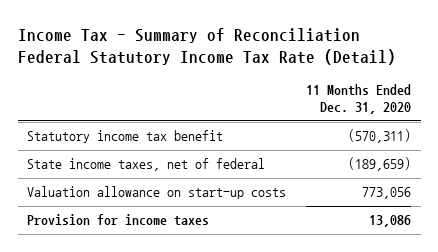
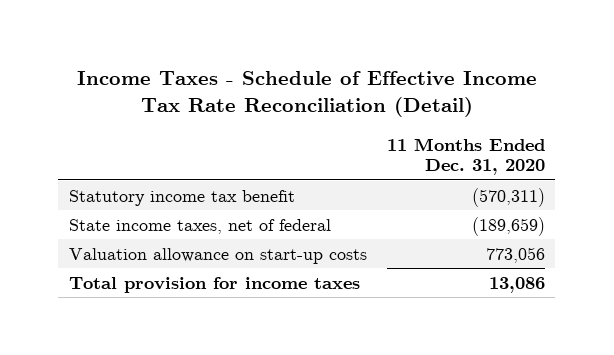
- Income Tax - Summary of Reconciliation Federal Statutory Income Tax Rate (Detail)
+ Income Taxes - Schedule of Effective Income Tax Rate Reconciliation (Detail)
- Provision for income taxes | 13,086
+ Total provision for income taxes | 13,086

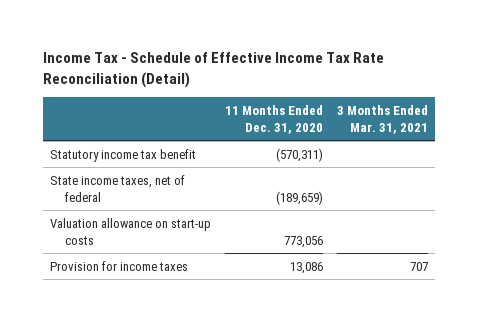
- Income Taxes - Schedule of Effective Income Tax Rate Reconciliation (Detail)
+ Income Tax - Schedule of Effective Income Tax Rate Reconciliation (Detail)
- | 11 Months Ended Dec. 31, 2020
+ | 11 Months Ended Dec. 31, 2020 | 3 Months Ended Mar. 31, 2021
- Total provision for income taxes | 13,086
+ Provision for income taxes | 13,086 | 707

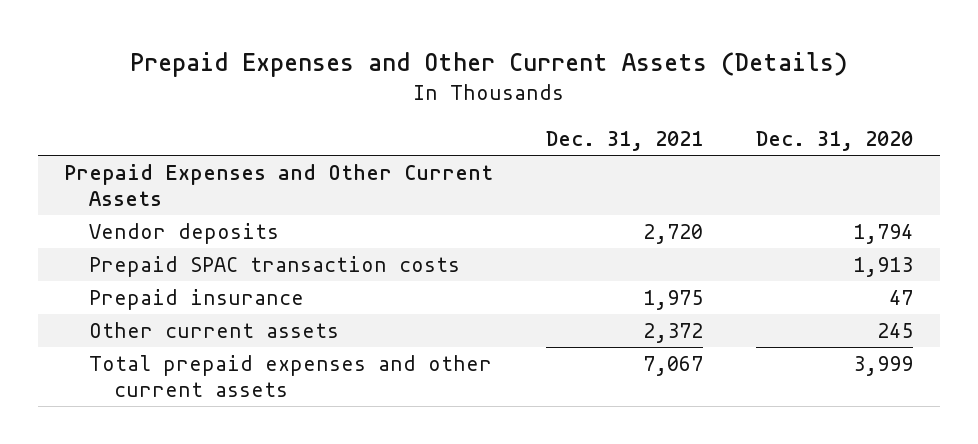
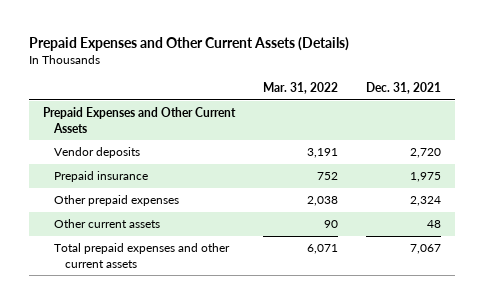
- | Dec. 31, 2021 | Dec. 31, 2020
+ | Mar. 31, 2022 | Dec. 31, 2021
- Prepaid SPAC transaction costs | | 1,913
- Other current assets | 2,372 | 245
+ Other prepaid expenses | 2,038 | 2,324
+ Other current assets | 90 | 48

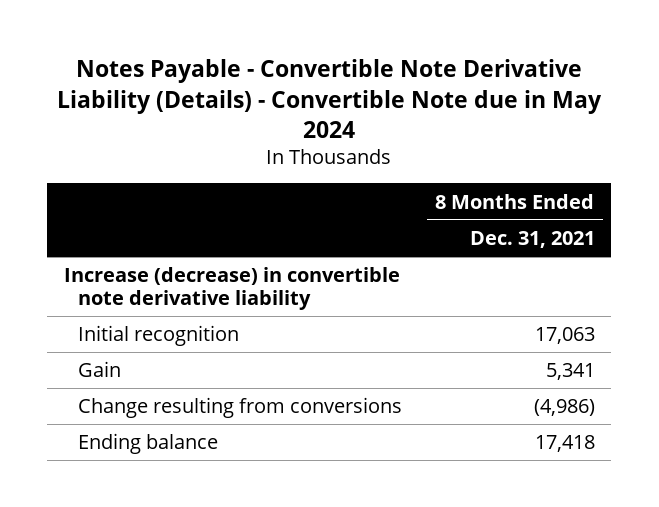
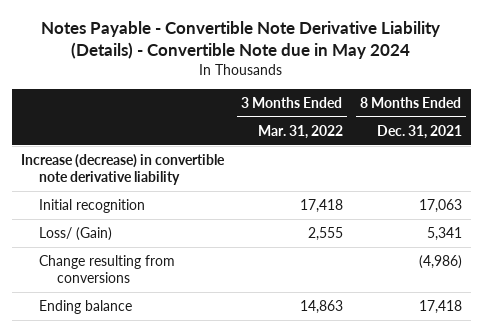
- | 8 Months Ended Dec. 31, 2021
+ | 3 Months Ended Mar. 31, 2022 | 8 Months Ended Dec. 31, 2021
- Gain | 5,341
+ Loss/ (Gain) | 2,555 | 5,341

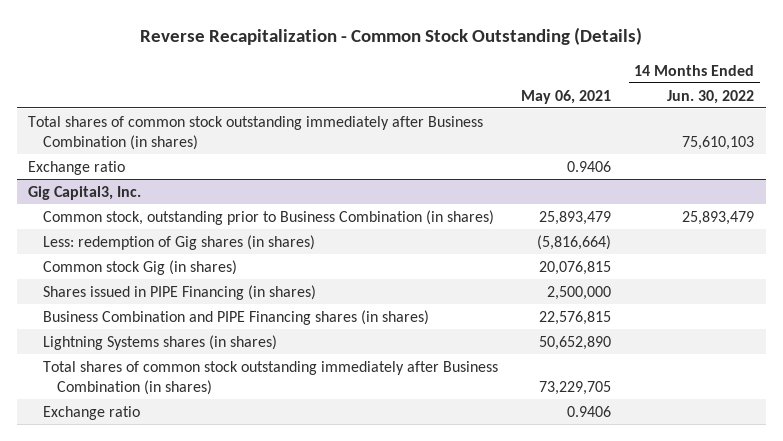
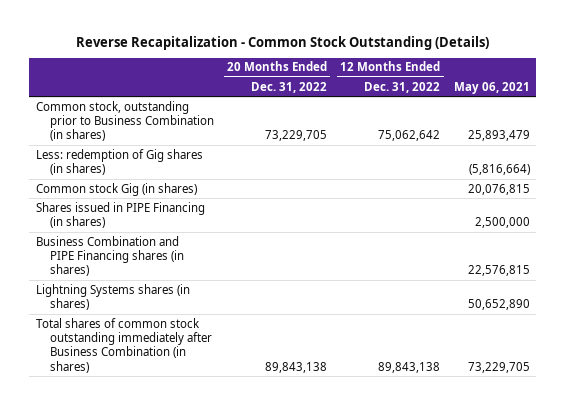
- | May 06, 2021 | 14 Months Ended Jun. 30, 2022
+ | 20 Months Ended Dec. 31, 2022 | 12 Months Ended Dec. 31, 2022 | May 06, 2021
- Total shares of common stock outstanding immediately after Business Combination (in shares) | | 75,610,103
- Exchange ratio | 0.9406 |
- Gig Capital3, Inc.
- Exchange ratio | 0.9406 |

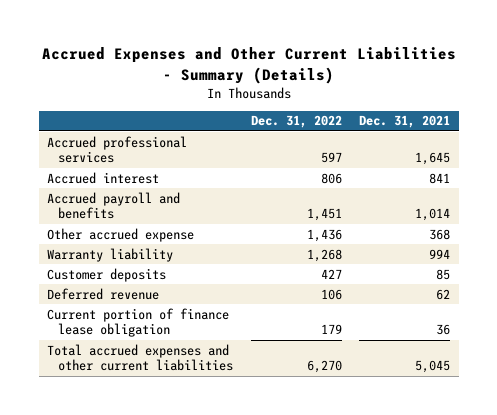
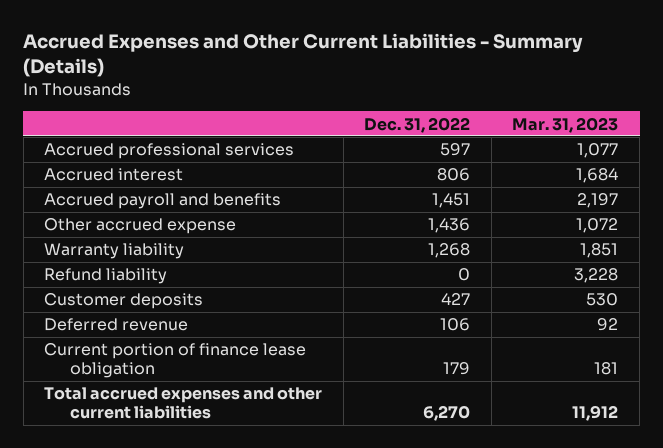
- | Dec. 31, 2022 | Dec. 31, 2021
+ | Dec. 31, 2022 | Mar. 31, 2023
+ Refund liability | 0 | 3,228

